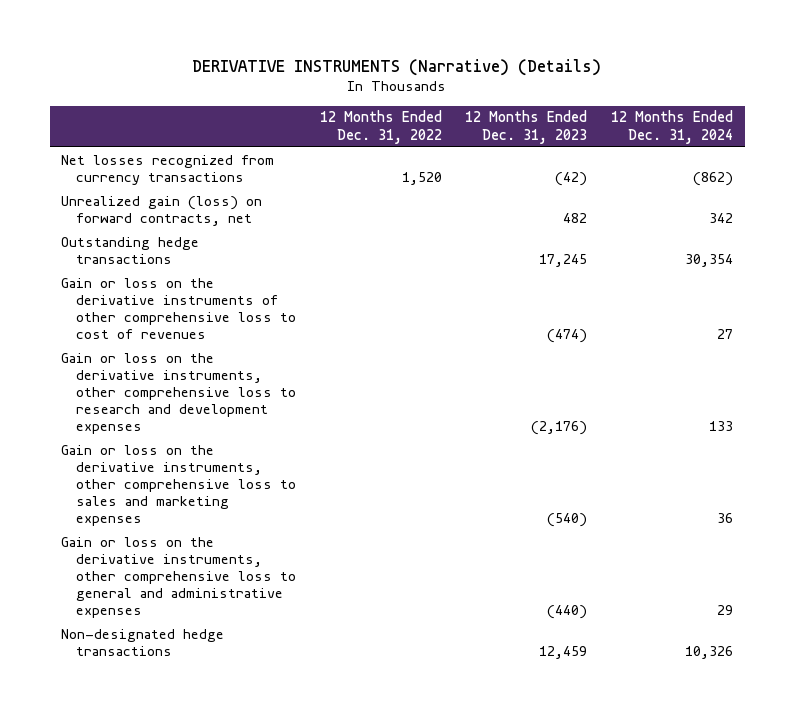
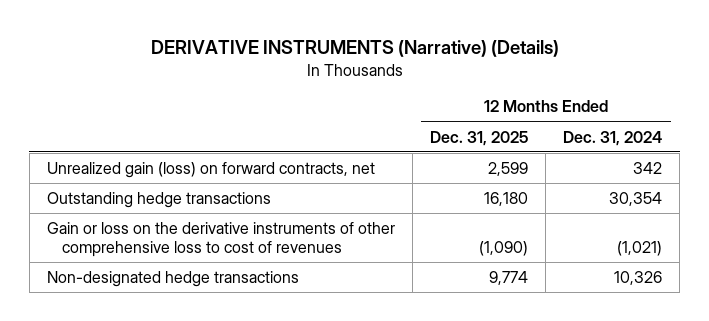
- | 12 Months Ended Dec. 31, 2022 | 12 Months Ended Dec. 31, 2023 | 12 Months Ended Dec. 31, 2024
+ | 12 Months Ended Dec. 31, 2025 | 12 Months Ended Dec. 31, 2024
- Net losses recognized from currency transactions | 1,520 | (42) | (862)
- Gain or loss on the derivative instruments of other comprehensive loss to cost of revenues | | (474) | 27
- Gain or loss on the derivative instruments, other comprehensive loss to research and development expenses | | (2,176) | 133
- Gain or loss on the derivative instruments, other comprehensive loss to sales and marketing expenses | | (540) | 36
- Gain or loss on the derivative instruments, other comprehensive loss to general and administrative expenses | | (440) | 29
+ Gain or loss on the derivative instruments of other comprehensive loss to cost of revenues | (1,090) | (1,021)

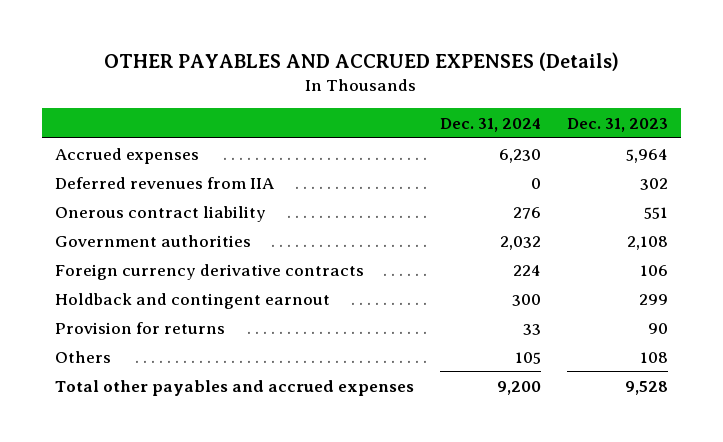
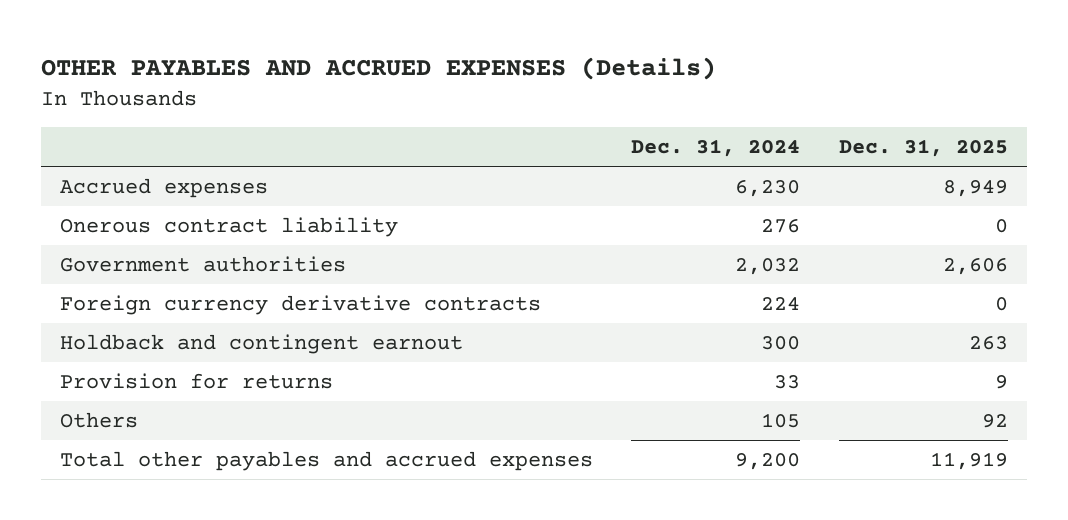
- | Dec. 31, 2024 | Dec. 31, 2023
+ | Dec. 31, 2024 | Dec. 31, 2025
- Deferred revenues from IIA | 0 | 302

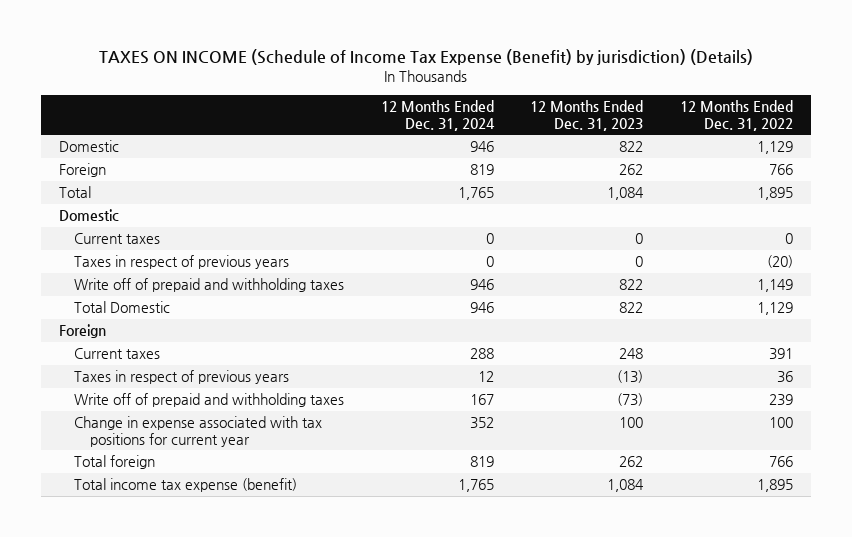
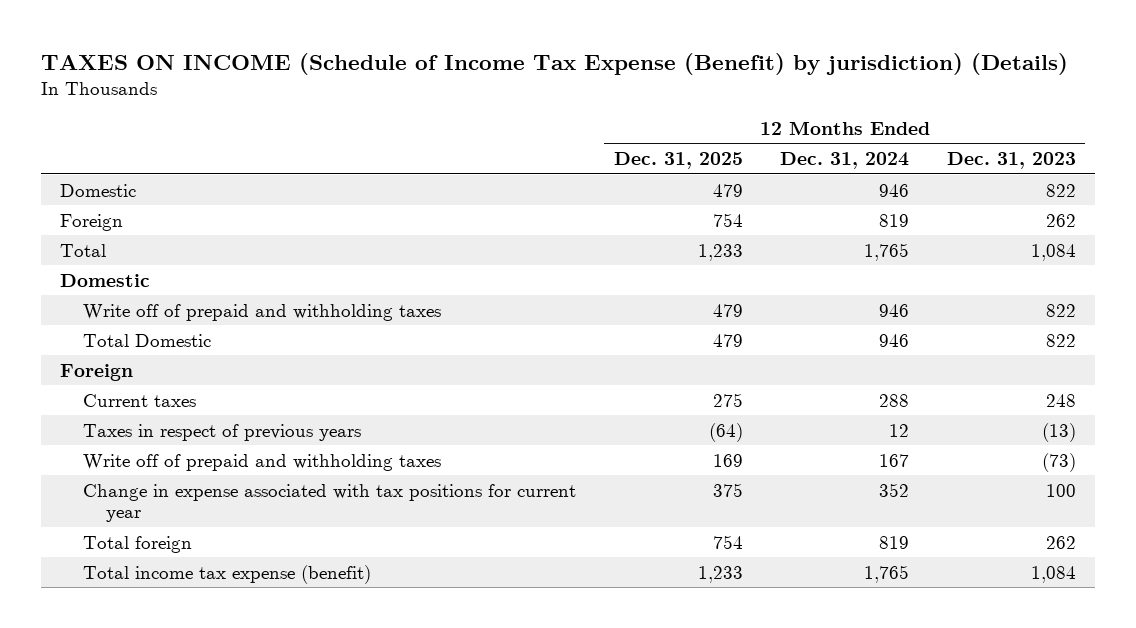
- | 12 Months Ended Dec. 31, 2024 | 12 Months Ended Dec. 31, 2023 | 12 Months Ended Dec. 31, 2022
+ | 12 Months Ended Dec. 31, 2025 | 12 Months Ended Dec. 31, 2024 | 12 Months Ended Dec. 31, 2023
- Current taxes | 0 | 0 | 0
- Taxes in respect of previous years | 0 | 0 | (20)

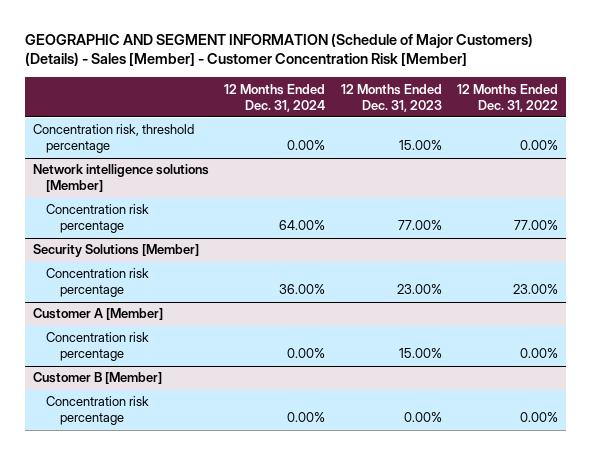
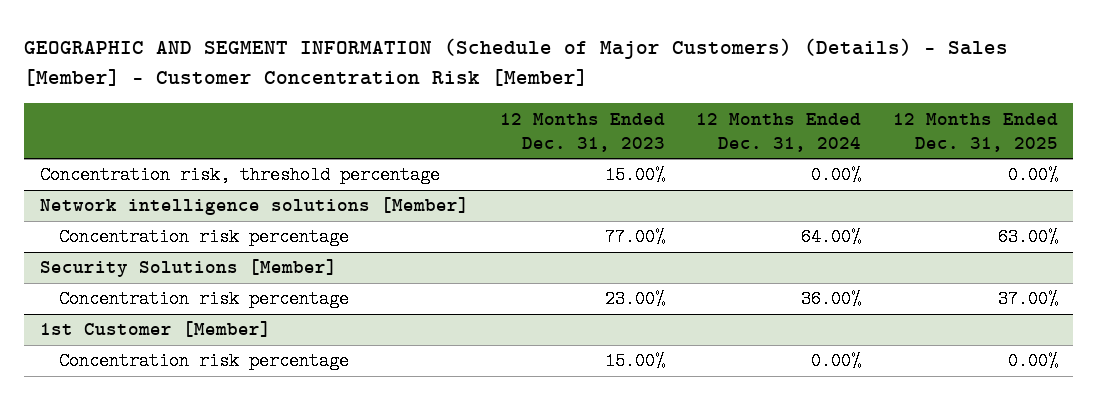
- | 12 Months Ended Dec. 31, 2024 | 12 Months Ended Dec. 31, 2023 | 12 Months Ended Dec. 31, 2022
+ | 12 Months Ended Dec. 31, 2023 | 12 Months Ended Dec. 31, 2024 | 12 Months Ended Dec. 31, 2025
- Customer A [Member]
+ 1st Customer [Member]
- Customer B [Member]
- Concentration risk percentage | 0.00% | 0.00% | 0.00%

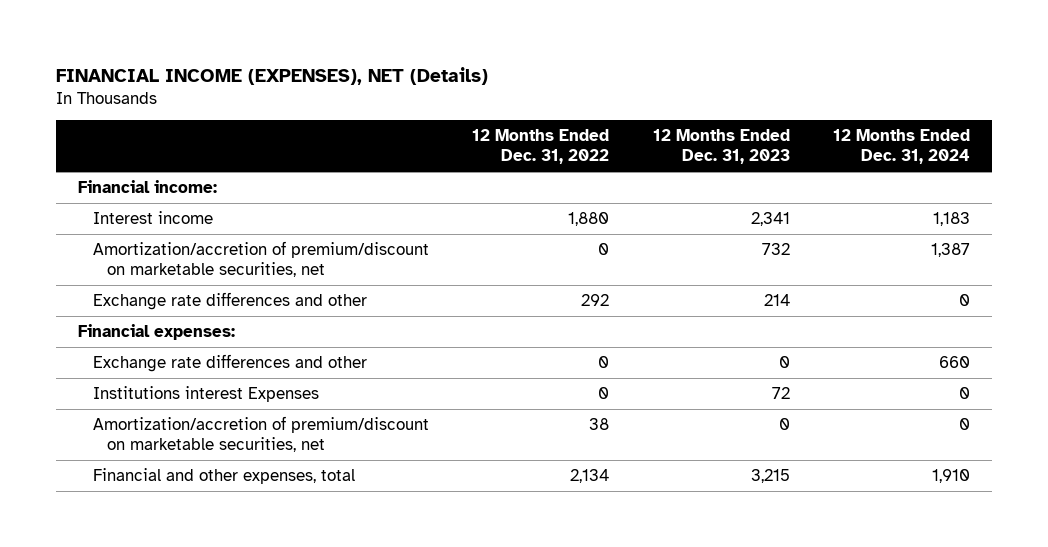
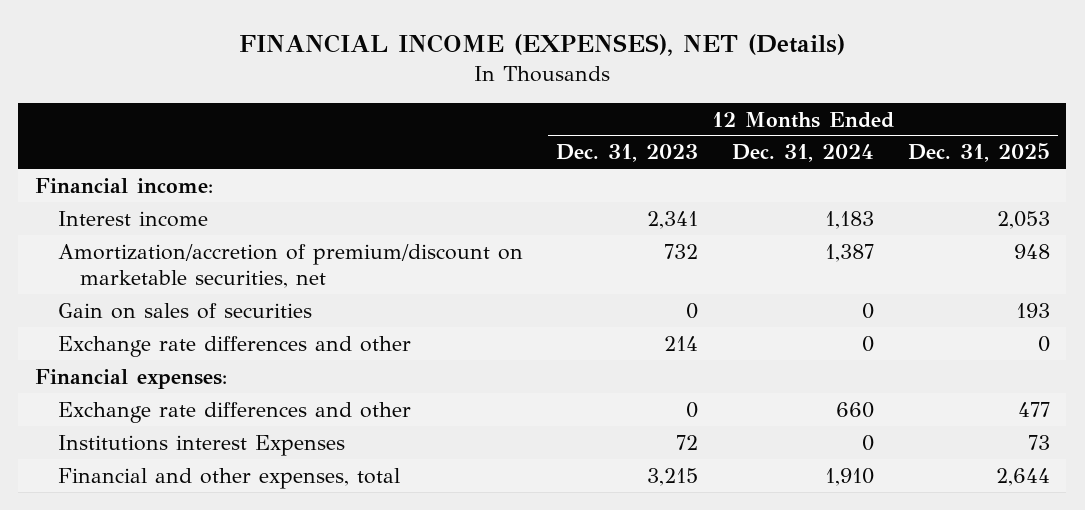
- | 12 Months Ended Dec. 31, 2022 | 12 Months Ended Dec. 31, 2023 | 12 Months Ended Dec. 31, 2024
+ | 12 Months Ended Dec. 31, 2023 | 12 Months Ended Dec. 31, 2024 | 12 Months Ended Dec. 31, 2025
+ Gain on sales of securities | 0 | 0 | 193
- Amortization/accretion of premium/discount on marketable securities, net | 38 | 0 | 0

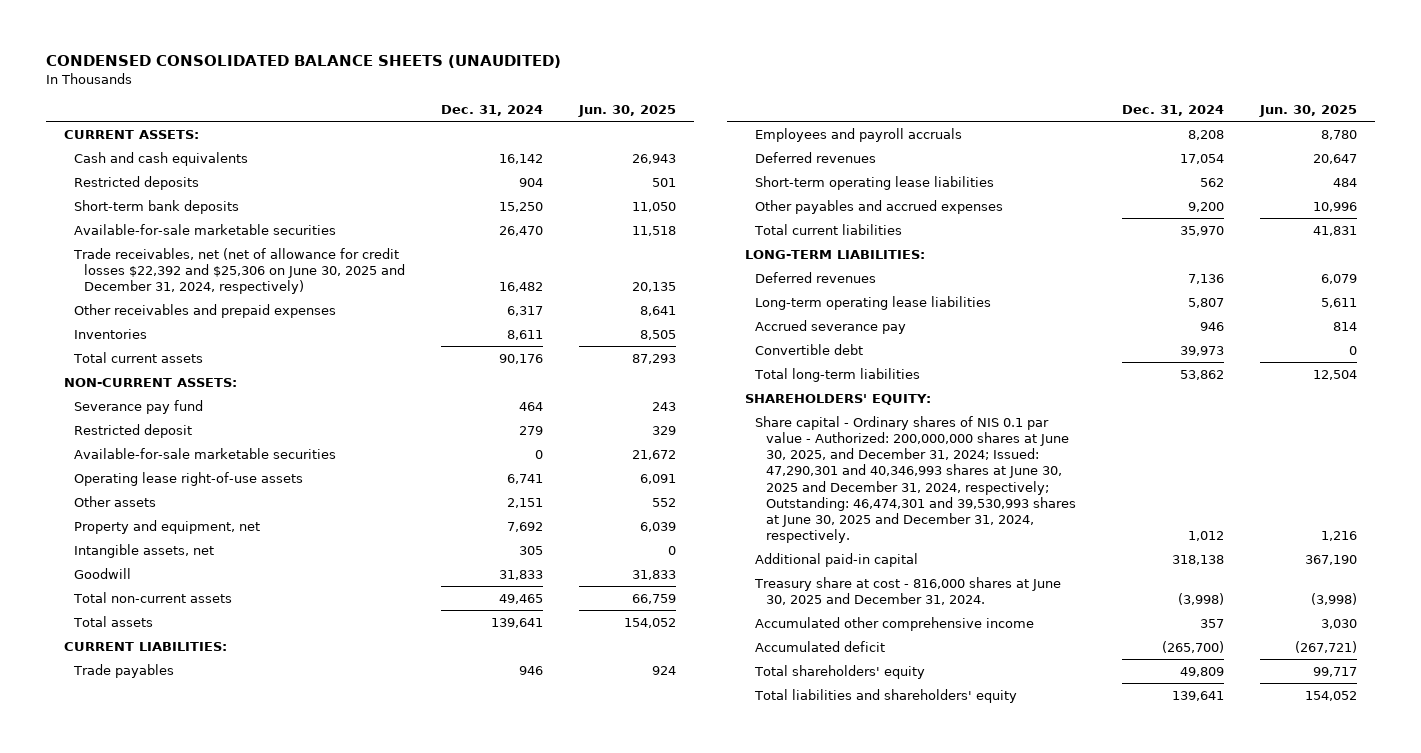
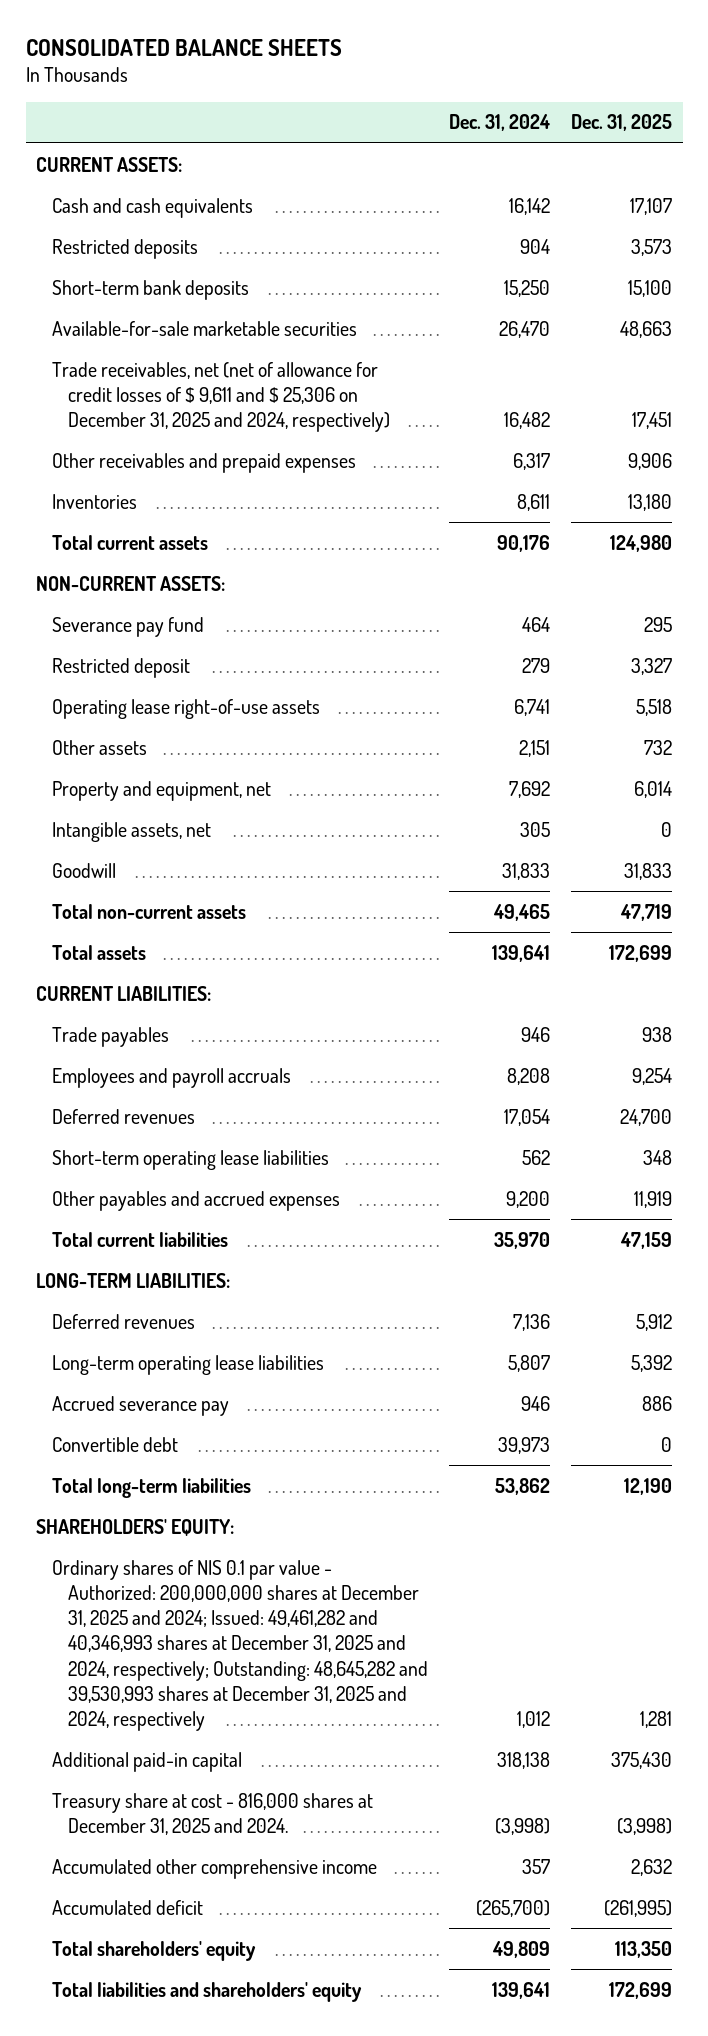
- CONDENSED CONSOLIDATED BALANCE SHEETS (UNAUDITED)
+ CONSOLIDATED BALANCE SHEETS
- | Dec. 31, 2024 | Jun. 30, 2025
+ | Dec. 31, 2024 | Dec. 31, 2025
- Trade receivables, net (net of allowance for credit losses $22,392 and $25,306 on June 30, 2025 and December 31, 2024, respectively) | 16,482 | 20,135
+ Trade receivables, net (net of allowance for credit losses of $ 9,611 and $ 25,306 on December 31, 2025 and 2024, respectively) | 16,482 | 17,451
- Available-for-sale marketable securities | 0 | 21,672
- Share capital - Ordinary shares of NIS 0.1 par value - Authorized: 200,000,000 shares at June 30, 2025, and December 31, 2024; Issued: 47,290,301 and 40,346,993 shares at June 30, 2025 and December 31, 2024, respectively; Outstanding: 46,474,301 and 39,530,993 shares at June 30, 2025 and December 31, 2024, respectively. | 1,012 | 1,216
+ Ordinary shares of NIS 0.1 par value - Authorized: 200,000,000 shares at December 31, 2025 and 2024; Issued: 49,461,282 and 40,346,993 shares at December 31, 2025 and 2024, respectively; Outstanding: 48,645,282 and 39,530,993 shares at December 31, 2025 and 2024, respectively | 1,012 | 1,281
- Treasury share at cost - 816,000 shares at June 30, 2025 and December 31, 2024. | (3,998) | (3,998)
+ Treasury share at cost - 816,000 shares at December 31, 2025 and 2024. | (3,998) | (3,998)

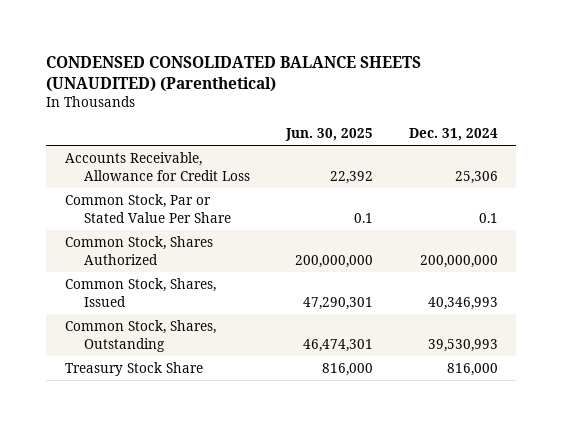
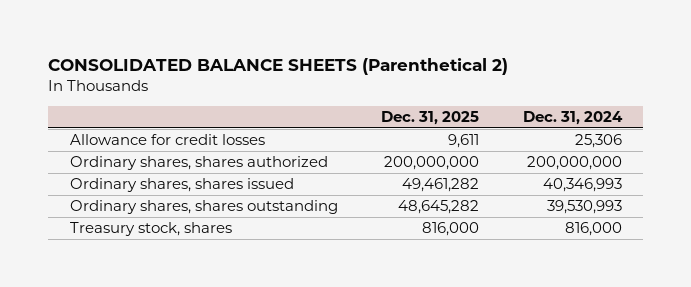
- CONDENSED CONSOLIDATED BALANCE SHEETS (UNAUDITED) (Parenthetical)
+ CONSOLIDATED BALANCE SHEETS (Parenthetical 2)
- | Jun. 30, 2025 | Dec. 31, 2024
+ | Dec. 31, 2025 | Dec. 31, 2024
- Accounts Receivable, Allowance for Credit Loss | 22,392 | 25,306
- Common Stock, Par or Stated Value Per Share | 0.1 | 0.1
- Common Stock, Shares Authorized | 200,000,000 | 200,000,000
- Common Stock, Shares, Issued | 47,290,301 | 40,346,993
- Common Stock, Shares, Outstanding | 46,474,301 | 39,530,993
- Treasury Stock Share | 816,000 | 816,000
+ Allowance for credit losses | 9,611 | 25,306
+ Ordinary shares, shares authorized | 200,000,000 | 200,000,000
+ Ordinary shares, shares issued | 49,461,282 | 40,346,993
+ Ordinary shares, shares outstanding | 48,645,282 | 39,530,993
+ Treasury stock, shares | 816,000 | 816,000

